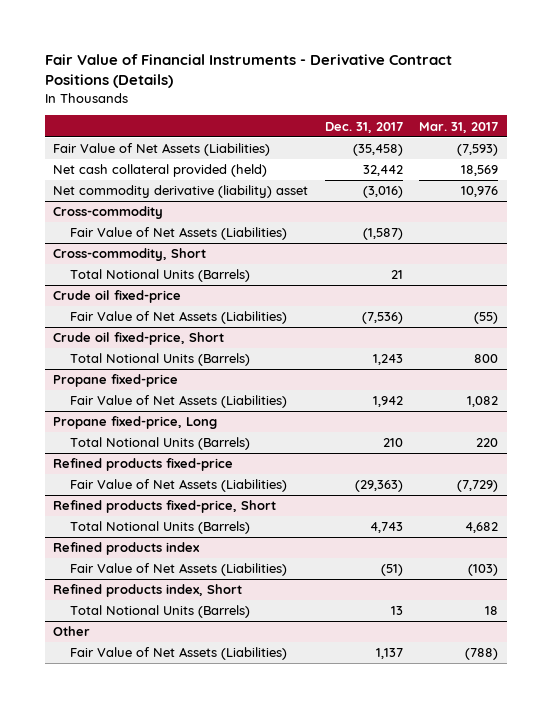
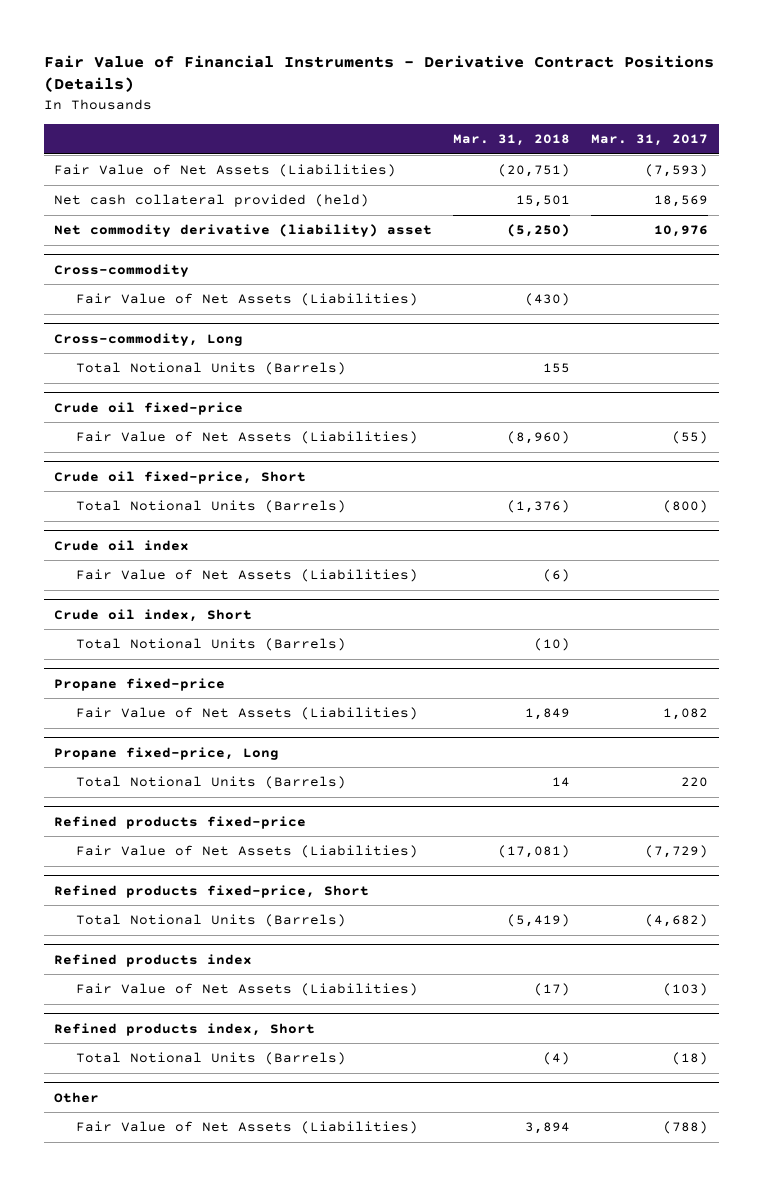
- | Dec. 31, 2017 | Mar. 31, 2017
+ | Mar. 31, 2018 | Mar. 31, 2017
- Cross-commodity, Short
+ Cross-commodity, Long
@ Crude oil fixed-price, Short
- Total Notional Units (Barrels) | 1,243 | 800
+ Total Notional Units (Barrels) | (1,376) | (800)
+ Crude oil index
+ Fair Value of Net Assets (Liabilities) | (6) |
+ Crude oil index, Short
+ Total Notional Units (Barrels) | (10) |
@ Refined products fixed-price, Short
- Total Notional Units (Barrels) | 4,743 | 4,682
+ Total Notional Units (Barrels) | (5,419) | (4,682)
@ Refined products index, Short
- Total Notional Units (Barrels) | 13 | 18
+ Total Notional Units (Barrels) | (4) | (18)

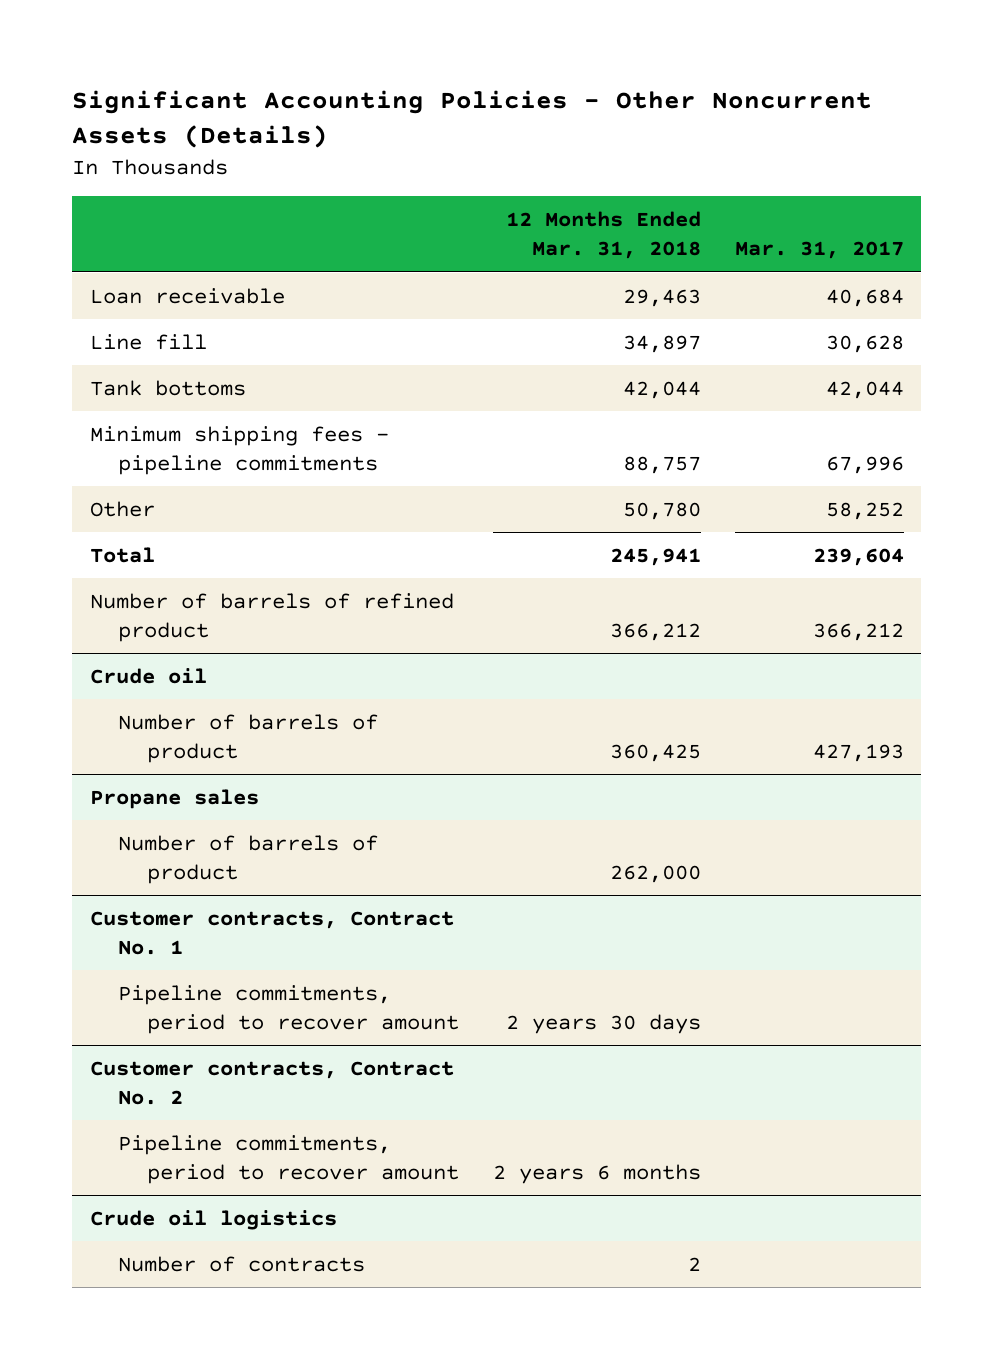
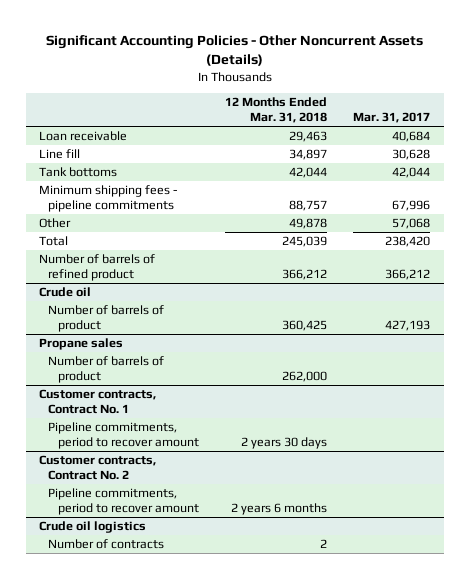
- Other | 50,780 | 58,252
- Total | 245,941 | 239,604
+ Other | 49,878 | 57,068
+ Total | 245,039 | 238,420

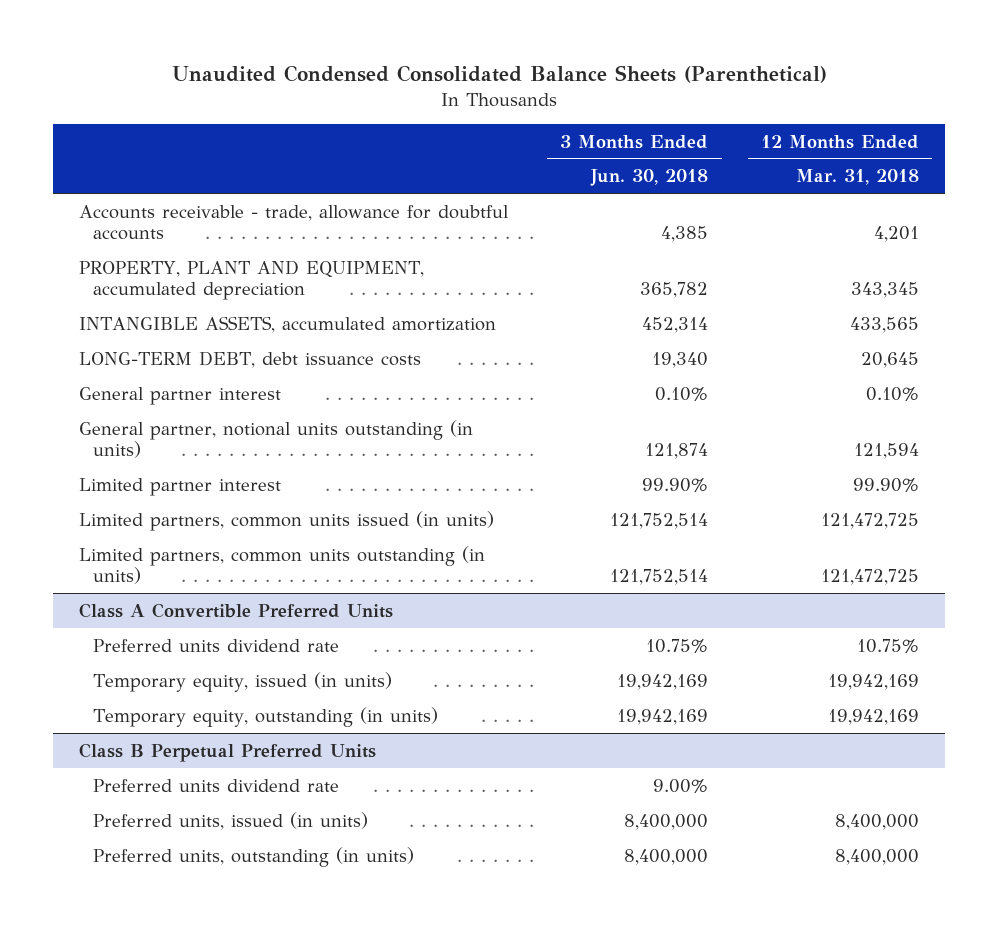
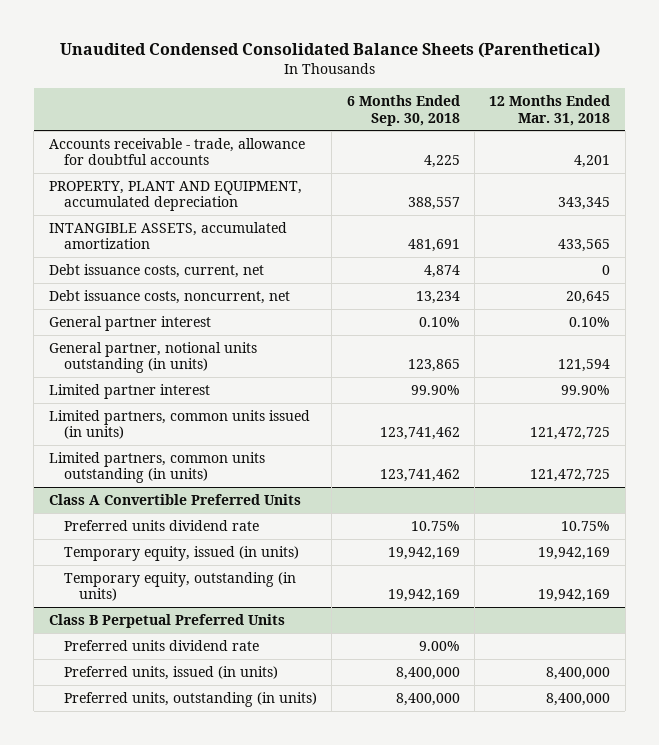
- | 3 Months Ended Jun. 30, 2018 | 12 Months Ended Mar. 31, 2018
+ | 6 Months Ended Sep. 30, 2018 | 12 Months Ended Mar. 31, 2018
- LONG-TERM DEBT, debt issuance costs | 19,340 | 20,645
+ Debt issuance costs, current, net | 4,874 | 0
+ Debt issuance costs, noncurrent, net | 13,234 | 20,645

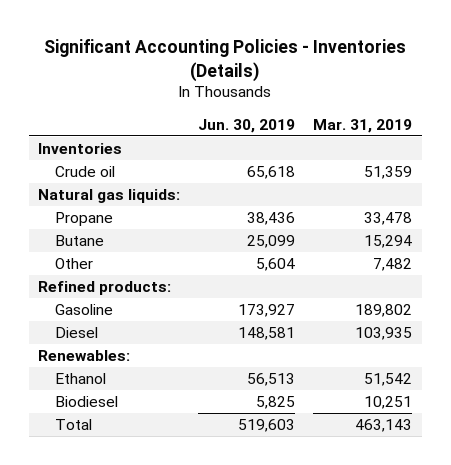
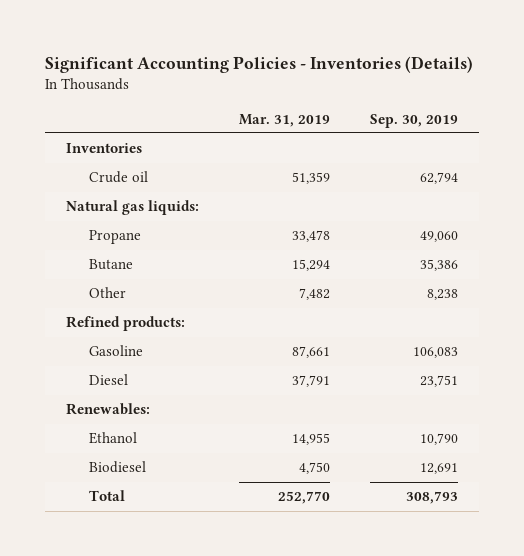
- | Jun. 30, 2019 | Mar. 31, 2019
+ | Mar. 31, 2019 | Sep. 30, 2019
- Gasoline | 173,927 | 189,802
- Diesel | 148,581 | 103,935
+ Gasoline | 87,661 | 106,083
+ Diesel | 37,791 | 23,751
- Ethanol | 56,513 | 51,542
- Biodiesel | 5,825 | 10,251
- Total | 519,603 | 463,143
+ Ethanol | 14,955 | 10,790
+ Biodiesel | 4,750 | 12,691
+ Total | 252,770 | 308,793

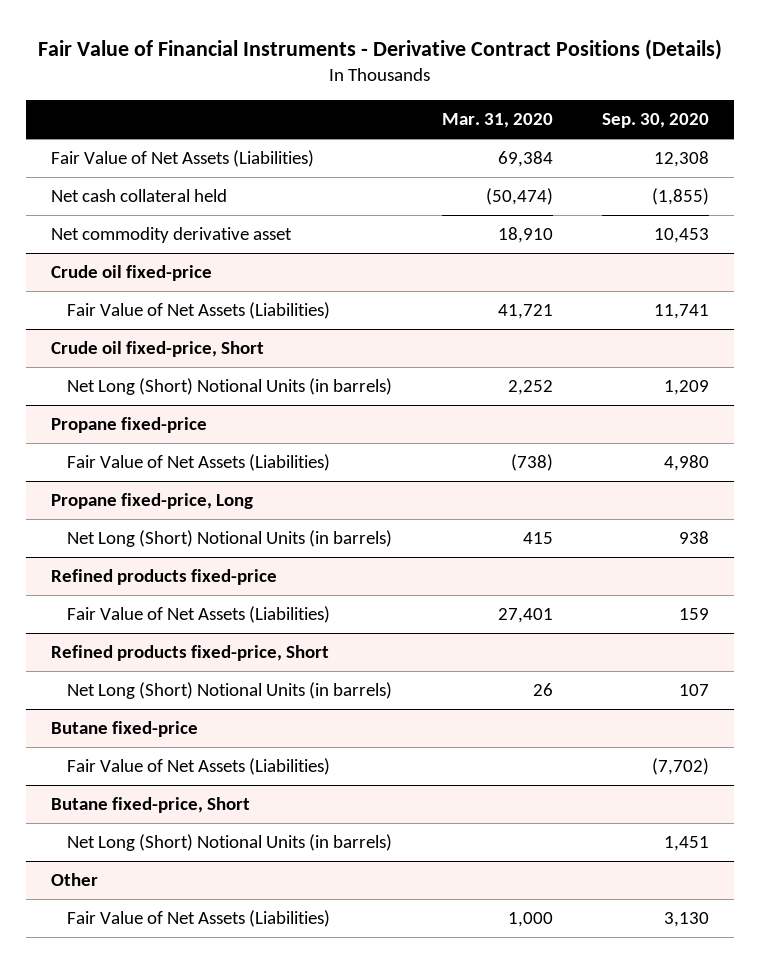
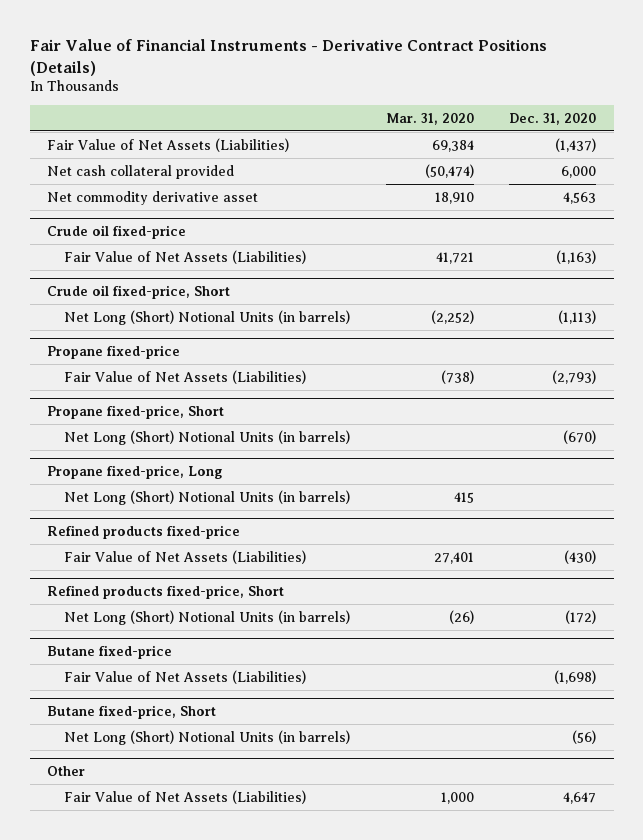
- | Mar. 31, 2020 | Sep. 30, 2020
+ | Mar. 31, 2020 | Dec. 31, 2020
- Net cash collateral held | (50,474) | (1,855)
+ Net cash collateral provided | (50,474) | 6,000
@ Crude oil fixed-price, Short
- Net Long (Short) Notional Units (in barrels) | 2,252 | 1,209
+ Net Long (Short) Notional Units (in barrels) | (2,252) | (1,113)
+ Propane fixed-price, Short
+ Net Long (Short) Notional Units (in barrels) | | (670)
@ Refined products fixed-price, Short
- Net Long (Short) Notional Units (in barrels) | 26 | 107
+ Net Long (Short) Notional Units (in barrels) | (26) | (172)

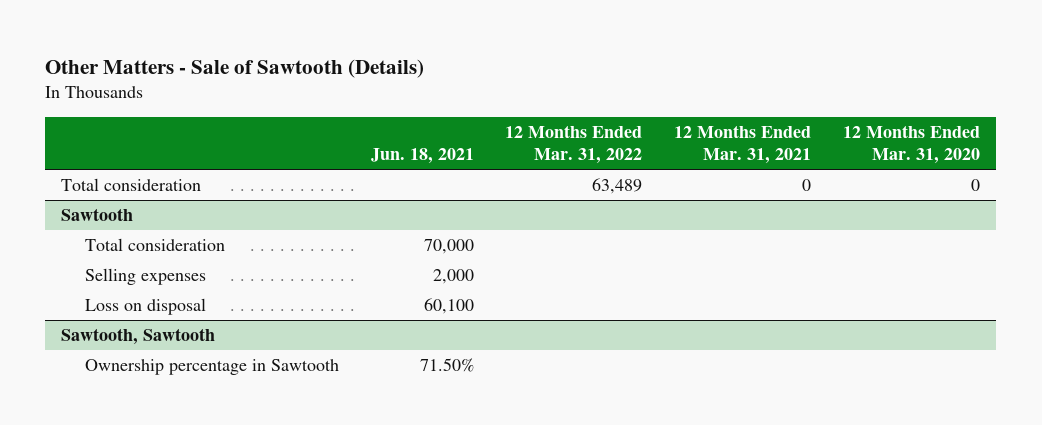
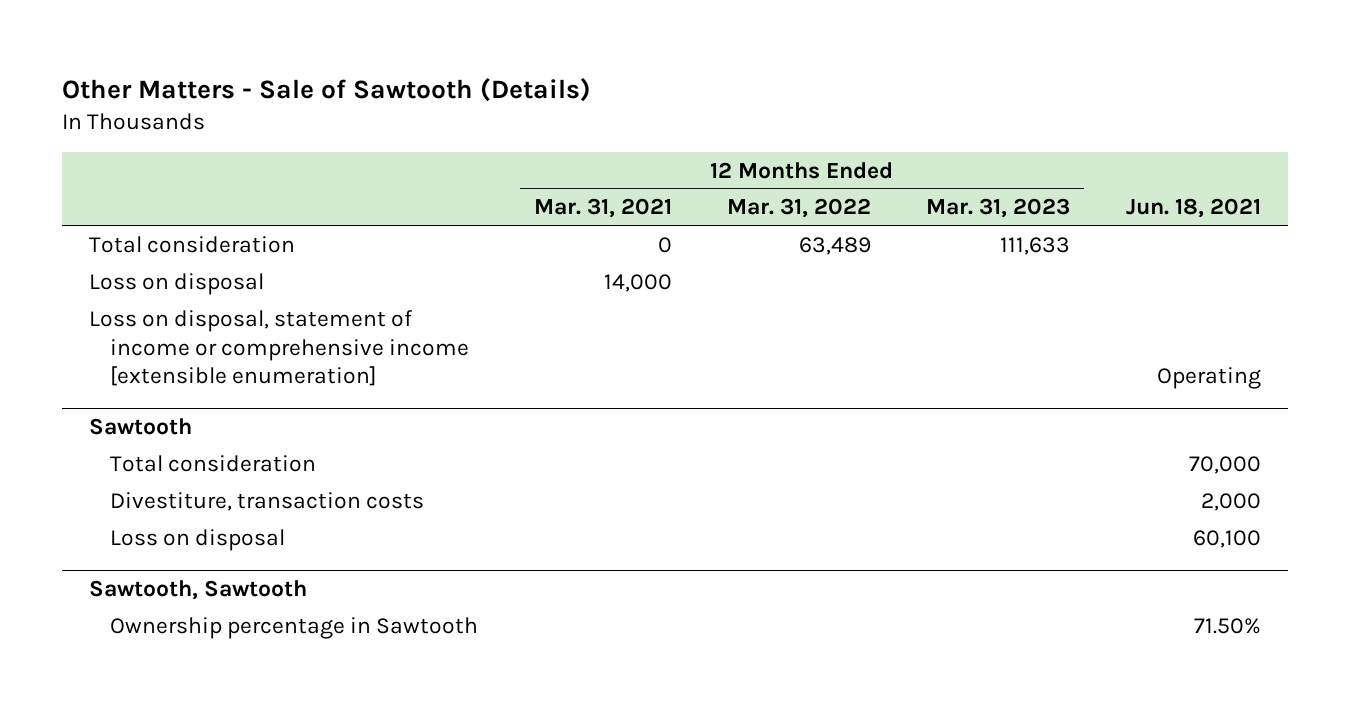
- | Jun. 18, 2021 | 12 Months Ended Mar. 31, 2022 | 12 Months Ended Mar. 31, 2021 | 12 Months Ended Mar. 31, 2020
+ | 12 Months Ended Mar. 31, 2021 | 12 Months Ended Mar. 31, 2022 | 12 Months Ended Mar. 31, 2023 | Jun. 18, 2021
+ Loss on disposal | 14,000 | | |
+ Loss on disposal, statement of income or comprehensive income [extensible enumeration] | | | | Operating
@ Sawtooth
- Selling expenses | 2,000 | | |
+ Divestiture, transaction costs | | | | 2,000

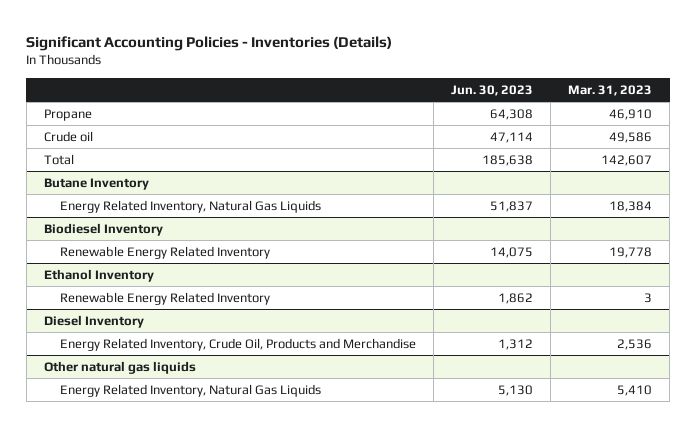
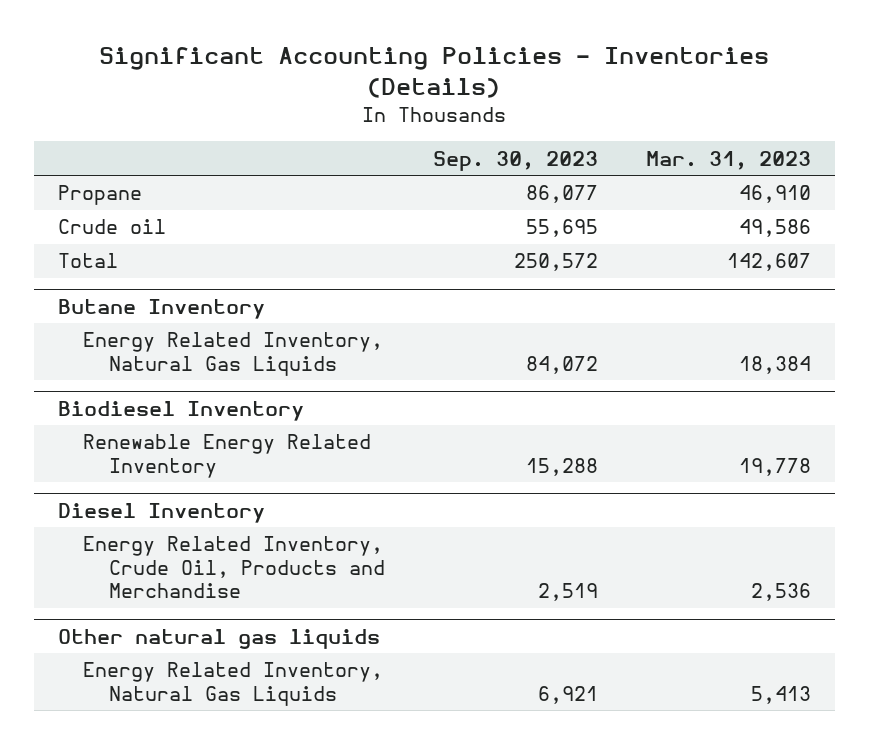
- | Jun. 30, 2023 | Mar. 31, 2023
+ | Sep. 30, 2023 | Mar. 31, 2023
- Ethanol Inventory
- Renewable Energy Related Inventory | 1,862 | 3
@ Other natural gas liquids
- Energy Related Inventory, Natural Gas Liquids | 5,130 | 5,410
+ Energy Related Inventory, Natural Gas Liquids | 6,921 | 5,413

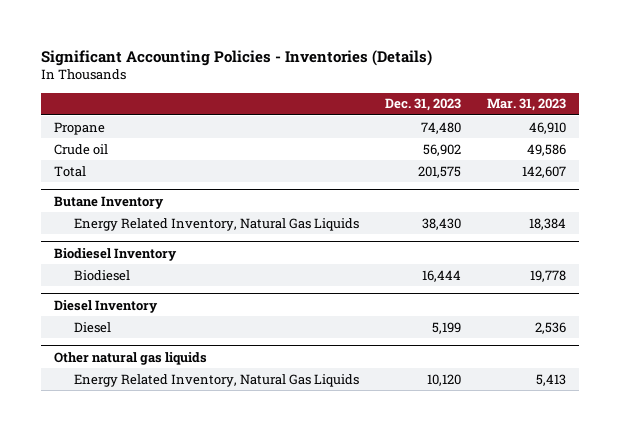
- | Sep. 30, 2023 | Mar. 31, 2023
+ | Dec. 31, 2023 | Mar. 31, 2023
@ Biodiesel Inventory
- Renewable Energy Related Inventory | 15,288 | 19,778
+ Biodiesel | 16,444 | 19,778
@ Diesel Inventory
- Energy Related Inventory, Crude Oil, Products and Merchandise | 2,519 | 2,536
+ Diesel | 5,199 | 2,536

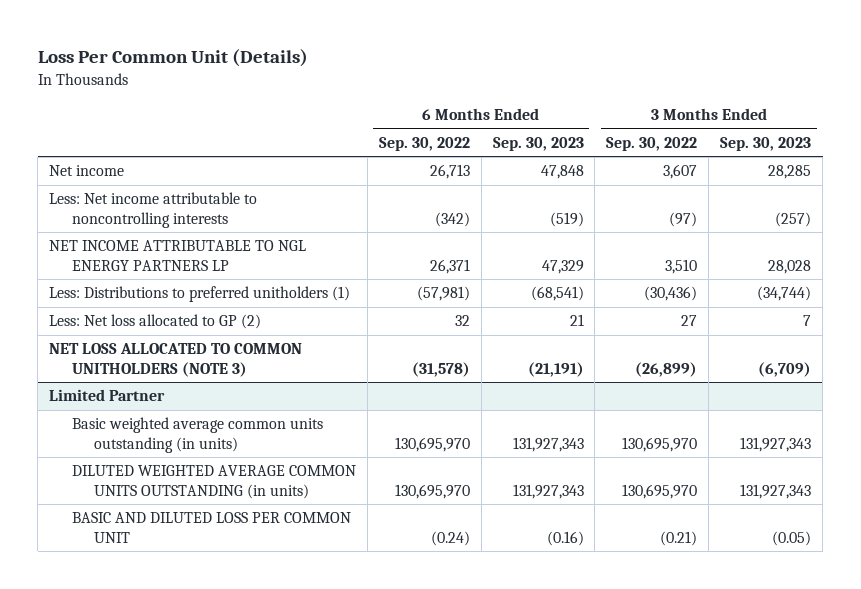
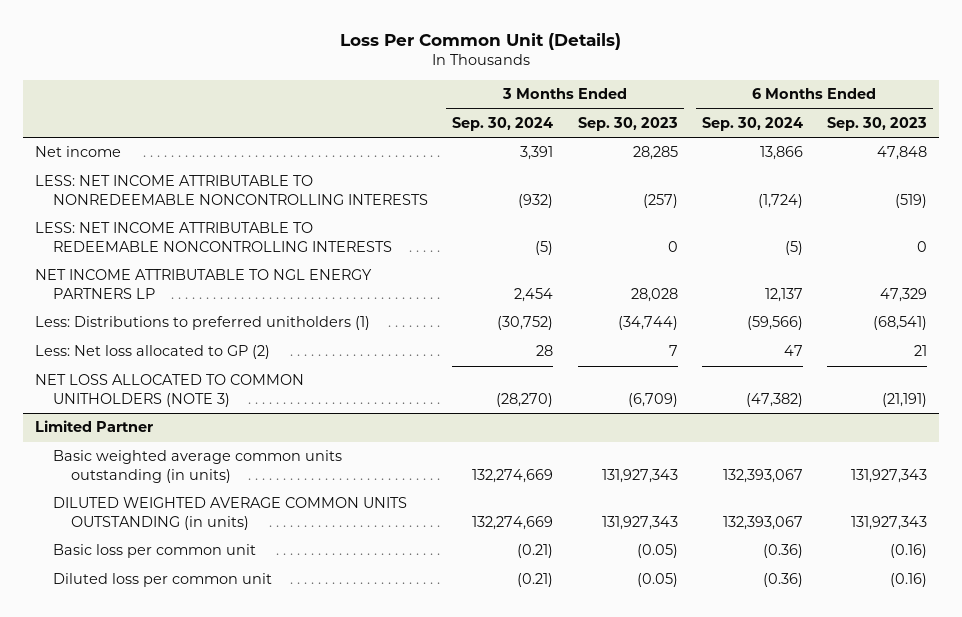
- | 6 Months Ended Sep. 30, 2022 | 6 Months Ended Sep. 30, 2023 | 3 Months Ended Sep. 30, 2022 | 3 Months Ended Sep. 30, 2023
+ | 3 Months Ended Sep. 30, 2024 | 3 Months Ended Sep. 30, 2023 | 6 Months Ended Sep. 30, 2024 | 6 Months Ended Sep. 30, 2023
- Less: Net income attributable to noncontrolling interests | (342) | (519) | (97) | (257)
+ LESS: NET INCOME ATTRIBUTABLE TO NONREDEEMABLE NONCONTROLLING INTERESTS | (932) | (257) | (1,724) | (519)
+ LESS: NET INCOME ATTRIBUTABLE TO REDEEMABLE NONCONTROLLING INTERESTS | (5) | 0 | (5) | 0
@ Limited Partner
- BASIC AND DILUTED LOSS PER COMMON UNIT | (0.24) | (0.16) | (0.21) | (0.05)
+ Basic loss per common unit | (0.21) | (0.05) | (0.36) | (0.16)
+ Diluted loss per common unit | (0.21) | (0.05) | (0.36) | (0.16)

